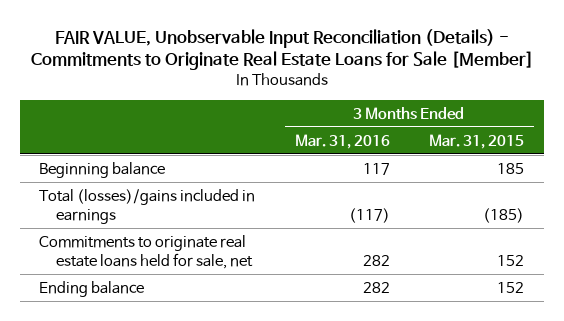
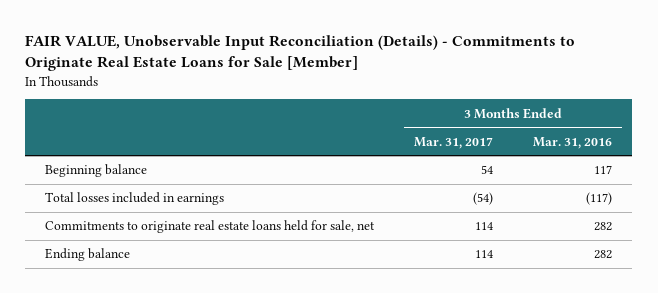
- | 3 Months Ended Mar. 31, 2016 | 3 Months Ended Mar. 31, 2015
+ | 3 Months Ended Mar. 31, 2017 | 3 Months Ended Mar. 31, 2016
- Total (losses)/gains included in earnings | (117) | (185)
+ Total losses included in earnings | (54) | (117)

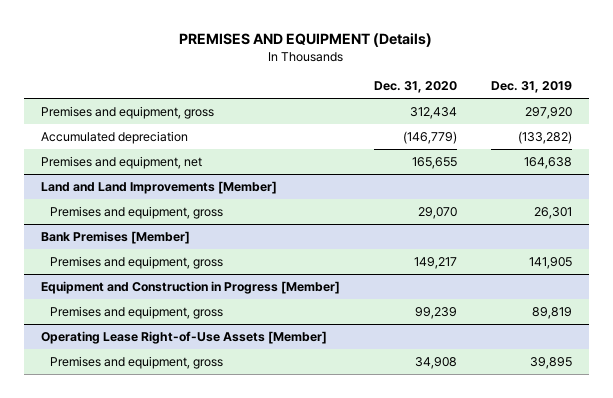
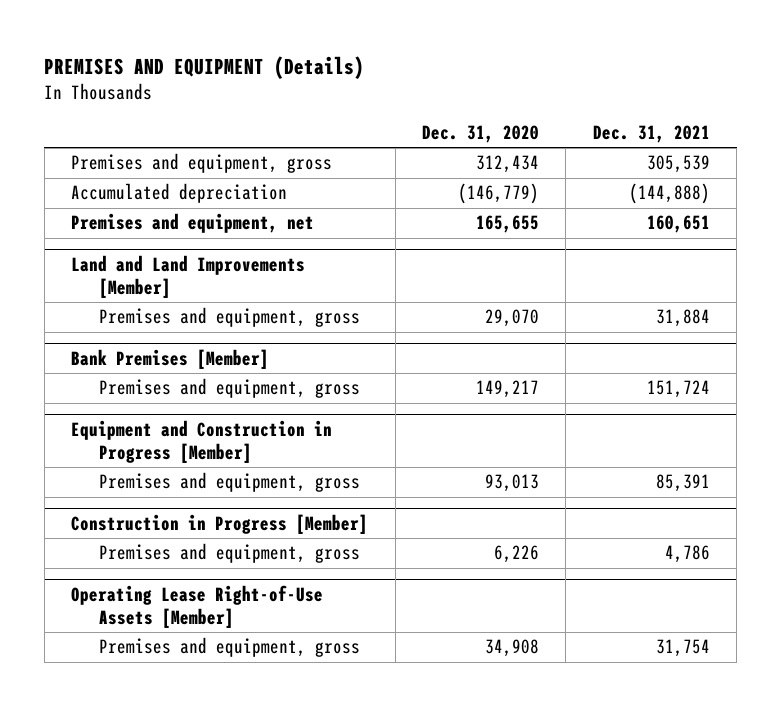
- | Dec. 31, 2020 | Dec. 31, 2019
+ | Dec. 31, 2020 | Dec. 31, 2021
@ Equipment and Construction in Progress [Member]
- Premises and equipment, gross | 99,239 | 89,819
+ Premises and equipment, gross | 93,013 | 85,391
+ Construction in Progress [Member]
+ Premises and equipment, gross | 6,226 | 4,786

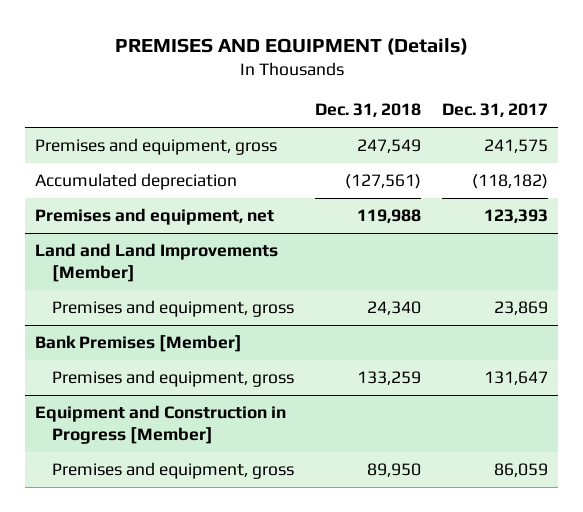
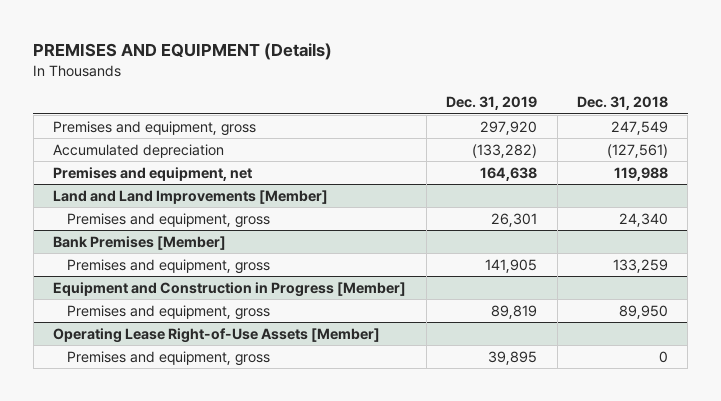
- | Dec. 31, 2018 | Dec. 31, 2017
+ | Dec. 31, 2019 | Dec. 31, 2018
+ Operating Lease Right-of-Use Assets [Member]
+ Premises and equipment, gross | 39,895 | 0

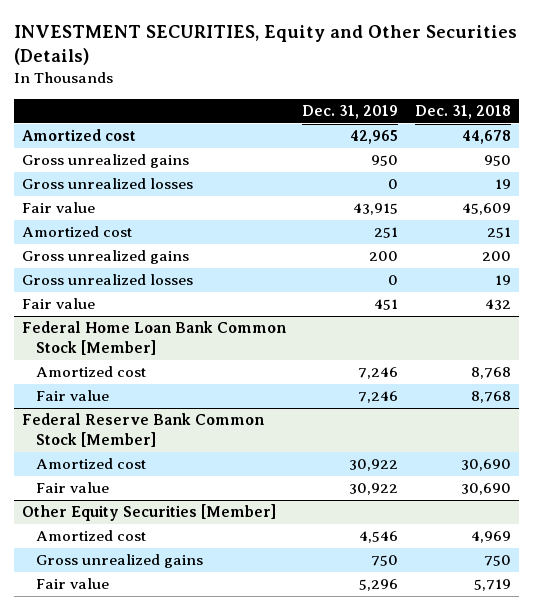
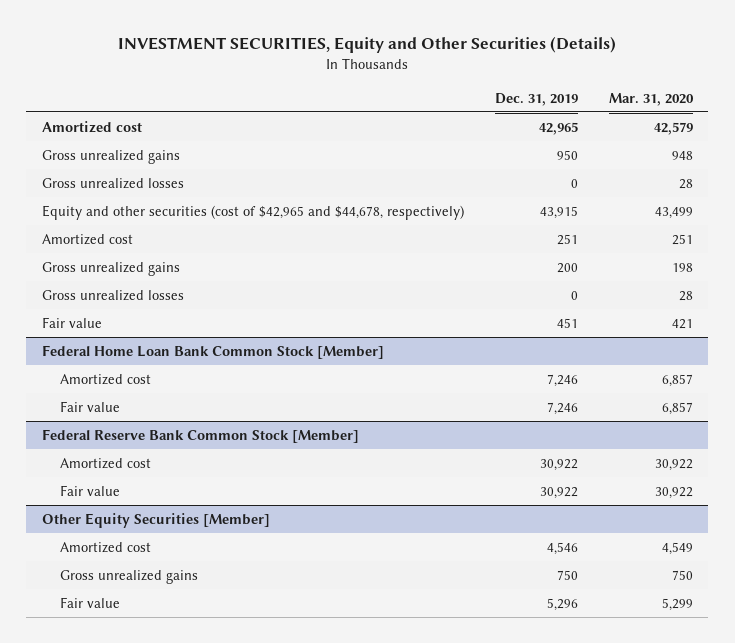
- | Dec. 31, 2019 | Dec. 31, 2018
+ | Dec. 31, 2019 | Mar. 31, 2020
- Fair value | 43,915 | 45,609
+ Equity and other securities (cost of $42,965 and $44,678, respectively) | 43,915 | 43,499

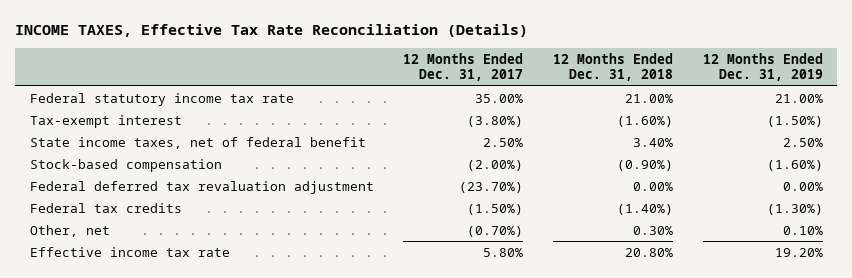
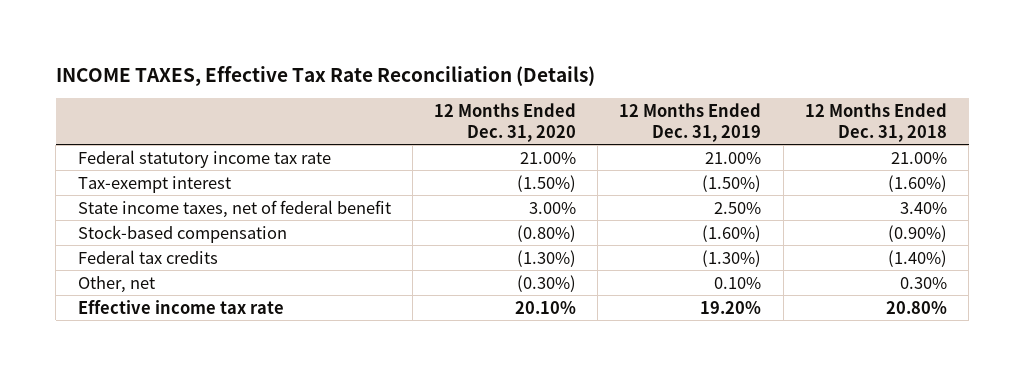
- | 12 Months Ended Dec. 31, 2017 | 12 Months Ended Dec. 31, 2018 | 12 Months Ended Dec. 31, 2019
+ | 12 Months Ended Dec. 31, 2020 | 12 Months Ended Dec. 31, 2019 | 12 Months Ended Dec. 31, 2018
- Federal deferred tax revaluation adjustment | (23.70%) | 0.00% | 0.00%

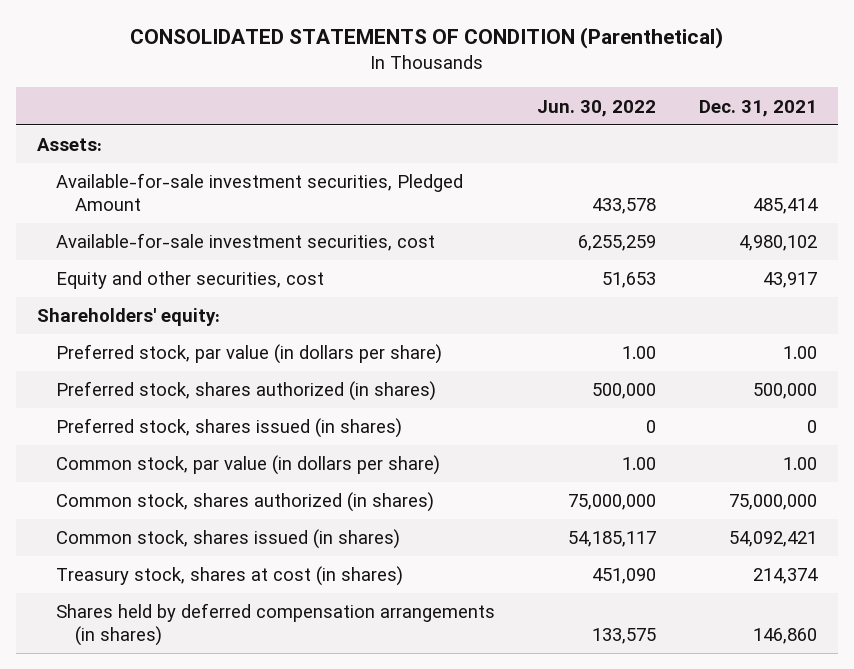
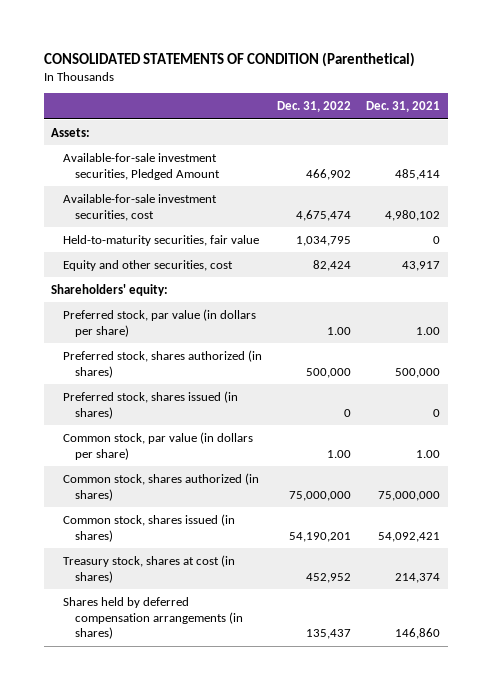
- | Jun. 30, 2022 | Dec. 31, 2021
+ | Dec. 31, 2022 | Dec. 31, 2021
+ Held-to-maturity securities, fair value | 1,034,795 | 0

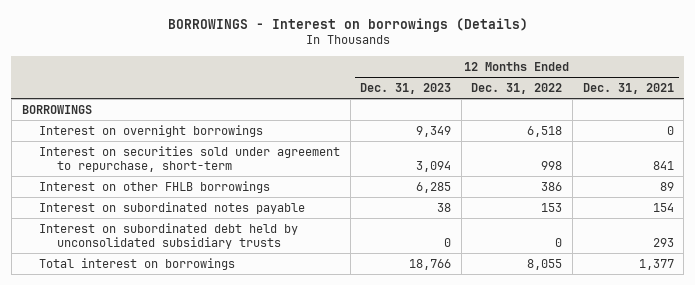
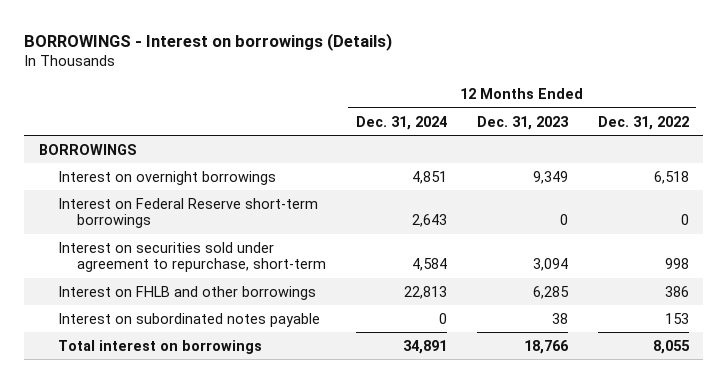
- | 12 Months Ended Dec. 31, 2023 | 12 Months Ended Dec. 31, 2022 | 12 Months Ended Dec. 31, 2021
+ | 12 Months Ended Dec. 31, 2024 | 12 Months Ended Dec. 31, 2023 | 12 Months Ended Dec. 31, 2022
+ Interest on Federal Reserve short-term borrowings | 2,643 | 0 | 0
- Interest on other FHLB borrowings | 6,285 | 386 | 89
+ Interest on FHLB and other borrowings | 22,813 | 6,285 | 386
- Interest on subordinated debt held by unconsolidated subsidiary trusts | 0 | 0 | 293

